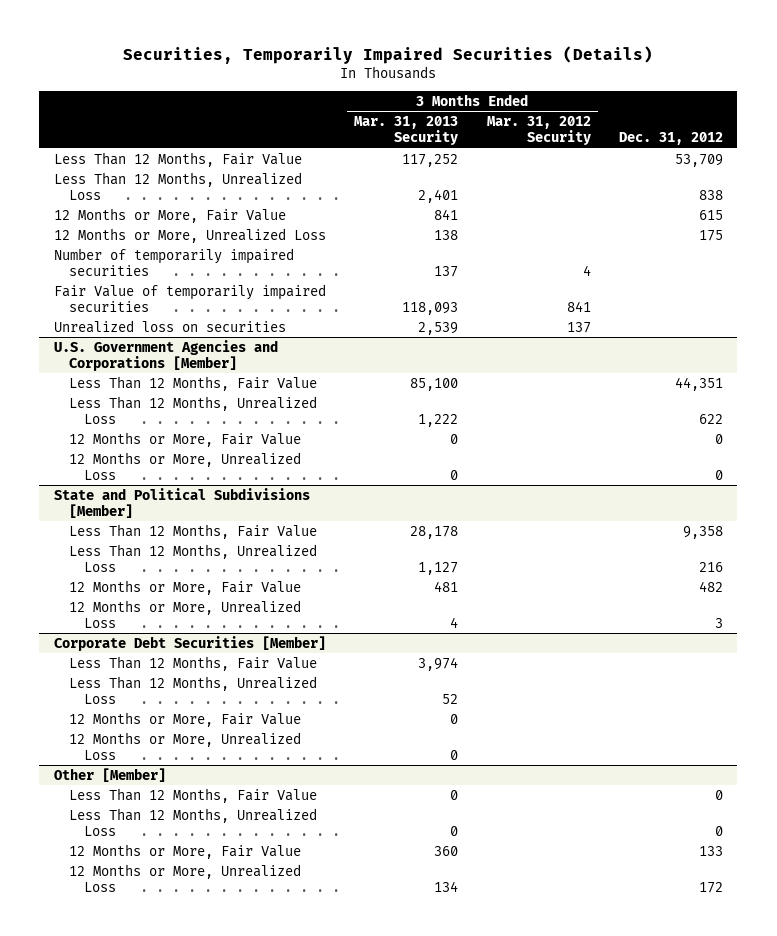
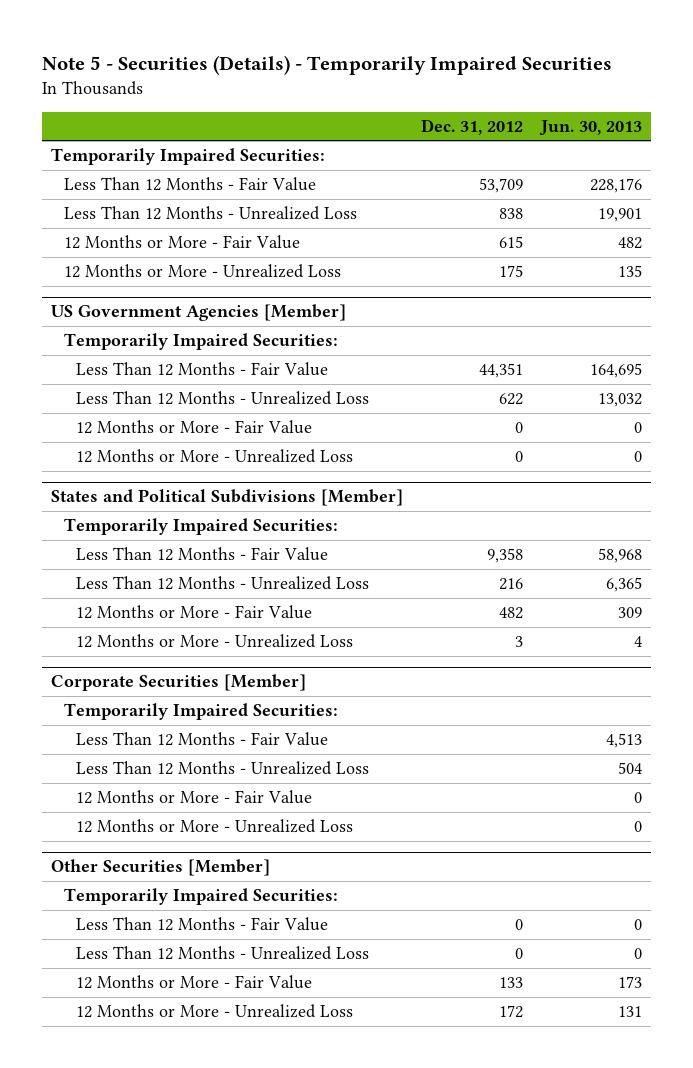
- Securities, Temporarily Impaired Securities (Details)
+ Note 5 - Securities (Details) - Temporarily Impaired Securities
- | 3 Months Ended Mar. 31, 2013 Security | 3 Months Ended Mar. 31, 2012 Security | Dec. 31, 2012
+ | Dec. 31, 2012 | Jun. 30, 2013
- Less Than 12 Months, Fair Value | 117,252 | | 53,709
- Less Than 12 Months, Unrealized Loss | 2,401 | | 838
- 12 Months or More, Fair Value | 841 | | 615
- 12 Months or More, Unrealized Loss | 138 | | 175
- Number of temporarily impaired securities | 137 | 4 |
- Fair Value of temporarily impaired securities | 118,093 | 841 |
- Unrealized loss on securities | 2,539 | 137 |
- U.S. Government Agencies and Corporations [Member]
- Less Than 12 Months, Fair Value | 85,100 | | 44,351
- Less Than 12 Months, Unrealized Loss | 1,222 | | 622
- 12 Months or More, Fair Value | 0 | | 0
- 12 Months or More, Unrealized Loss | 0 | | 0
- State and Political Subdivisions [Member]
- Less Than 12 Months, Fair Value | 28,178 | | 9,358
- Less Than 12 Months, Unrealized Loss | 1,127 | | 216
- 12 Months or More, Fair Value | 481 | | 482
- 12 Months or More, Unrealized Loss | 4 | | 3
- Corporate Debt Securities [Member]
- Less Than 12 Months, Fair Value | 3,974 | |
- Less Than 12 Months, Unrealized Loss | 52 | |
- 12 Months or More, Fair Value | 0 | |
- 12 Months or More, Unrealized Loss | 0 | |
- Other [Member]
- Less Than 12 Months, Fair Value | 0 | | 0
- Less Than 12 Months, Unrealized Loss | 0 | | 0
- 12 Months or More, Fair Value | 360 | | 133
- 12 Months or More, Unrealized Loss | 134 | | 172
+ Temporarily Impaired Securities:
+ Less Than 12 Months - Fair Value | 53,709 | 228,176
+ Less Than 12 Months - Unrealized Loss | 838 | 19,901
+ 12 Months or More - Fair Value | 615 | 482
+ 12 Months or More - Unrealized Loss | 175 | 135
+ US Government Agencies [Member]
+ Temporarily Impaired Securities:
+ Less Than 12 Months - Fair Value | 44,351 | 164,695
+ Less Than 12 Months - Unrealized Loss | 622 | 13,032
+ 12 Months or More - Fair Value | 0 | 0
+ 12 Months or More - Unrealized Loss | 0 | 0
+ States and Political Subdivisions [Member]
+ Temporarily Impaired Securities:
+ Less Than 12 Months - Fair Value | 9,358 | 58,968
+ Less Than 12 Months - Unrealized Loss | 216 | 6,365
+ 12 Months or More - Fair Value | 482 | 309
+ 12 Months or More - Unrealized Loss | 3 | 4
+ Corporate Securities [Member]
+ Temporarily Impaired Securities:
+ Less Than 12 Months - Fair Value | | 4,513
+ Less Than 12 Months - Unrealized Loss | | 504
+ 12 Months or More - Fair Value | | 0
+ 12 Months or More - Unrealized Loss | | 0
+ Other Securities [Member]
+ Temporarily Impaired Securities:
+ Less Than 12 Months - Fair Value | 0 | 0
+ Less Than 12 Months - Unrealized Loss | 0 | 0
+ 12 Months or More - Fair Value | 133 | 173
+ 12 Months or More - Unrealized Loss | 172 | 131

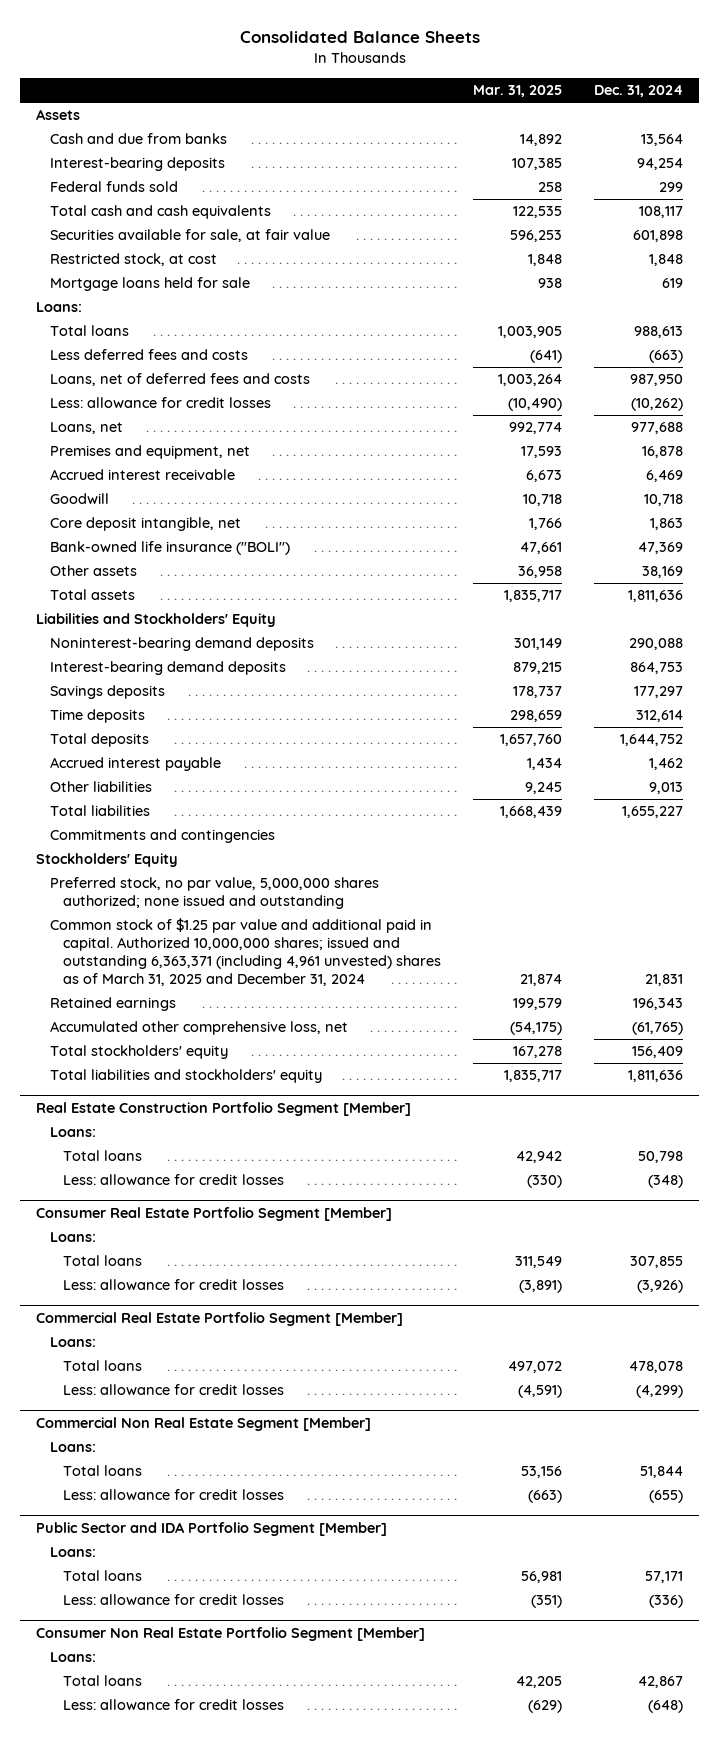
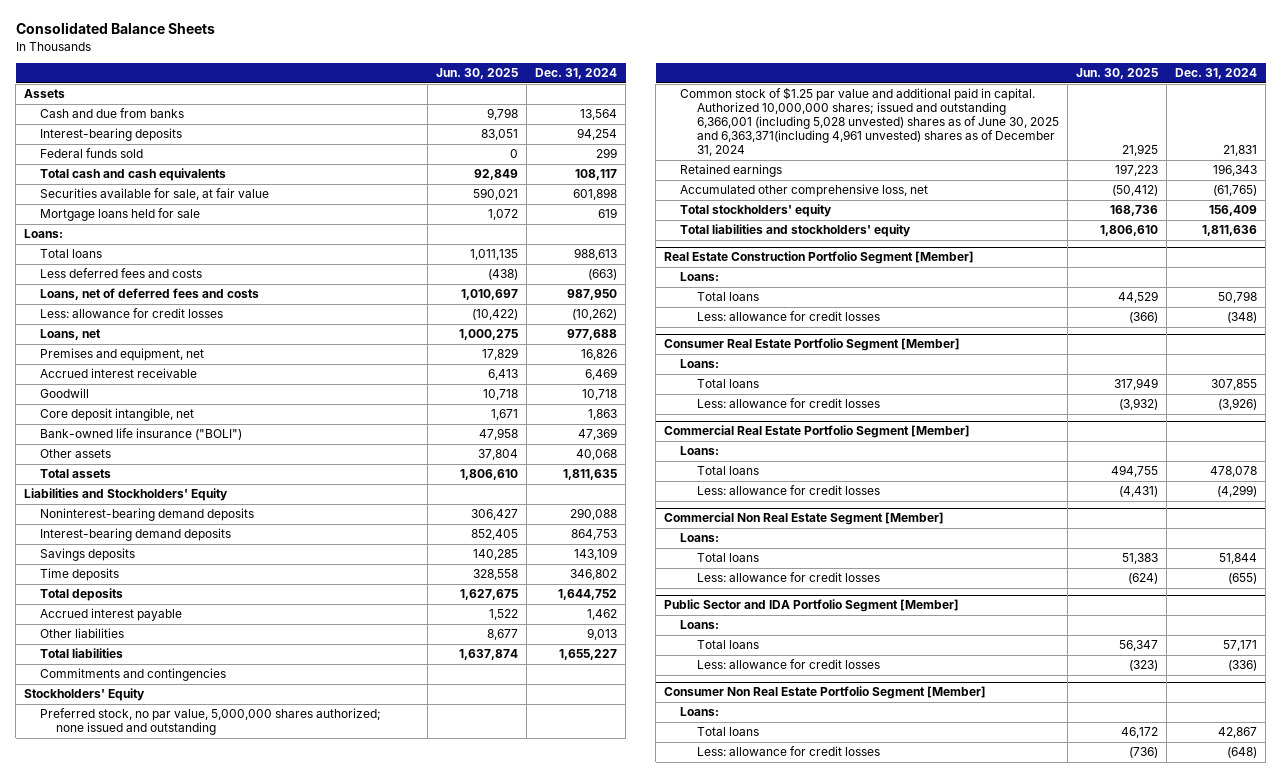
- | Mar. 31, 2025 | Dec. 31, 2024
+ | Jun. 30, 2025 | Dec. 31, 2024
- Restricted stock, at cost | 1,848 | 1,848
- Premises and equipment, net | 17,593 | 16,878
+ Premises and equipment, net | 17,829 | 16,826
- Other assets | 36,958 | 38,169
- Total assets | 1,835,717 | 1,811,636
+ Other assets | 37,804 | 40,068
+ Total assets | 1,806,610 | 1,811,635
- Savings deposits | 178,737 | 177,297
- Time deposits | 298,659 | 312,614
+ Savings deposits | 140,285 | 143,109
+ Time deposits | 328,558 | 346,802
- Common stock of $1.25 par value and additional paid in capital. Authorized 10,000,000 shares; issued and outstanding 6,363,371 (including 4,961 unvested) shares as of March 31, 2025 and December 31, 2024 | 21,874 | 21,831
+ Common stock of $1.25 par value and additional paid in capital. Authorized 10,000,000 shares; issued and outstanding 6,366,001 (including 5,028 unvested) shares as of June 30, 2025 and 6,363,371(including 4,961 unvested) shares as of December 31, 2024 | 21,925 | 21,831

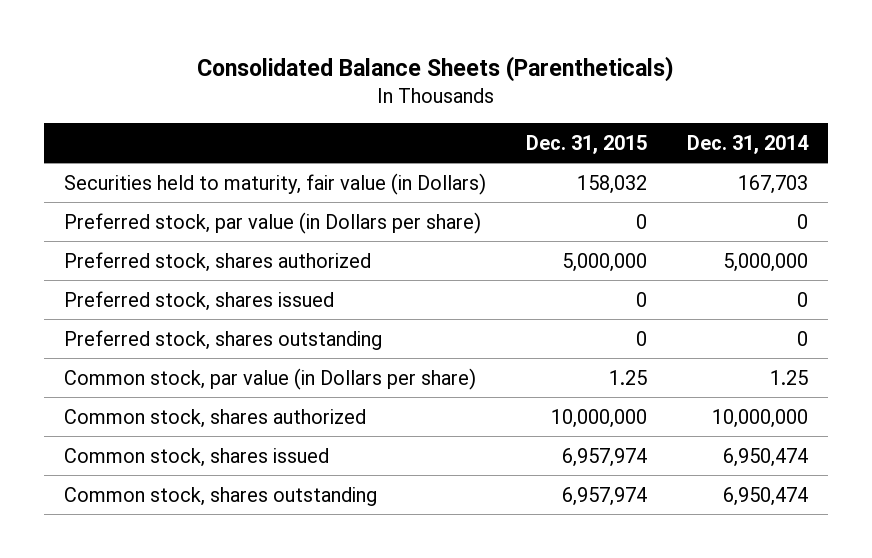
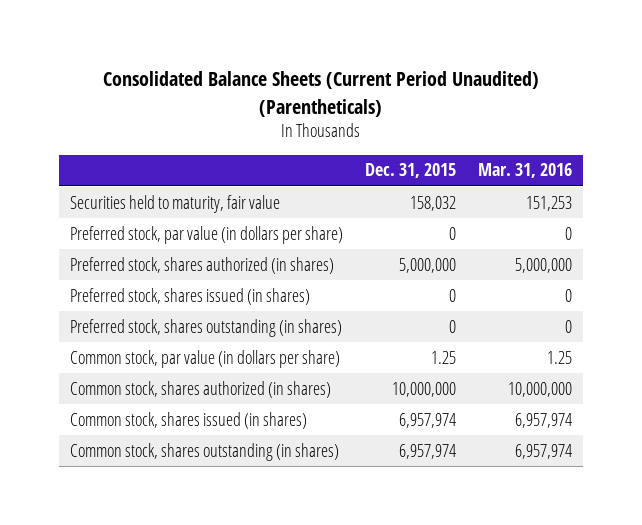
- Consolidated Balance Sheets (Parentheticals)
+ Consolidated Balance Sheets (Current Period Unaudited) (Parentheticals)
- | Dec. 31, 2015 | Dec. 31, 2014
+ | Dec. 31, 2015 | Mar. 31, 2016
- Securities held to maturity, fair value (in Dollars) | 158,032 | 167,703
- Preferred stock, par value (in Dollars per share) | 0 | 0
- Preferred stock, shares authorized | 5,000,000 | 5,000,000
- Preferred stock, shares issued | 0 | 0
- Preferred stock, shares outstanding | 0 | 0
- Common stock, par value (in Dollars per share) | 1.25 | 1.25
- Common stock, shares authorized | 10,000,000 | 10,000,000
- Common stock, shares issued | 6,957,974 | 6,950,474
- Common stock, shares outstanding | 6,957,974 | 6,950,474
+ Securities held to maturity, fair value | 158,032 | 151,253
+ Preferred stock, par value (in dollars per share) | 0 | 0
+ Preferred stock, shares authorized (in shares) | 5,000,000 | 5,000,000
+ Preferred stock, shares issued (in shares) | 0 | 0
+ Preferred stock, shares outstanding (in shares) | 0 | 0
+ Common stock, par value (in dollars per share) | 1.25 | 1.25
+ Common stock, shares authorized (in shares) | 10,000,000 | 10,000,000
+ Common stock, shares issued (in shares) | 6,957,974 | 6,957,974
+ Common stock, shares outstanding (in shares) | 6,957,974 | 6,957,974

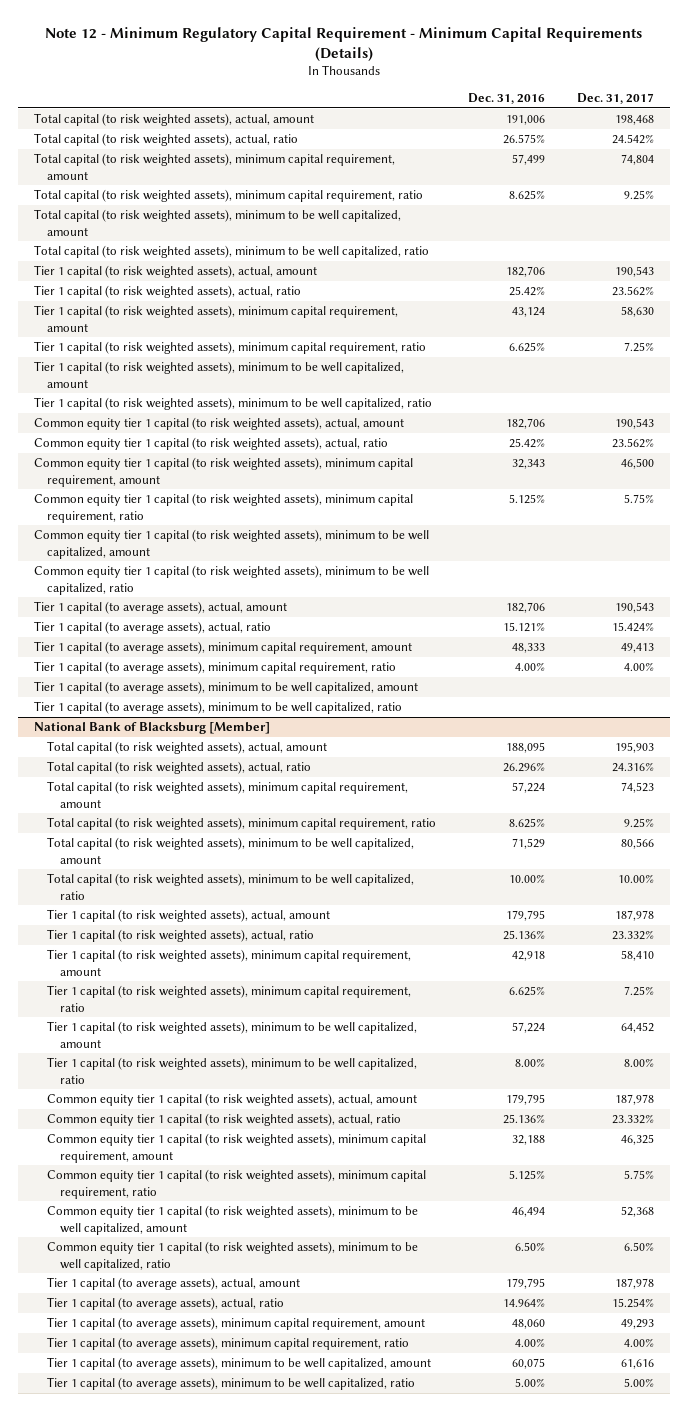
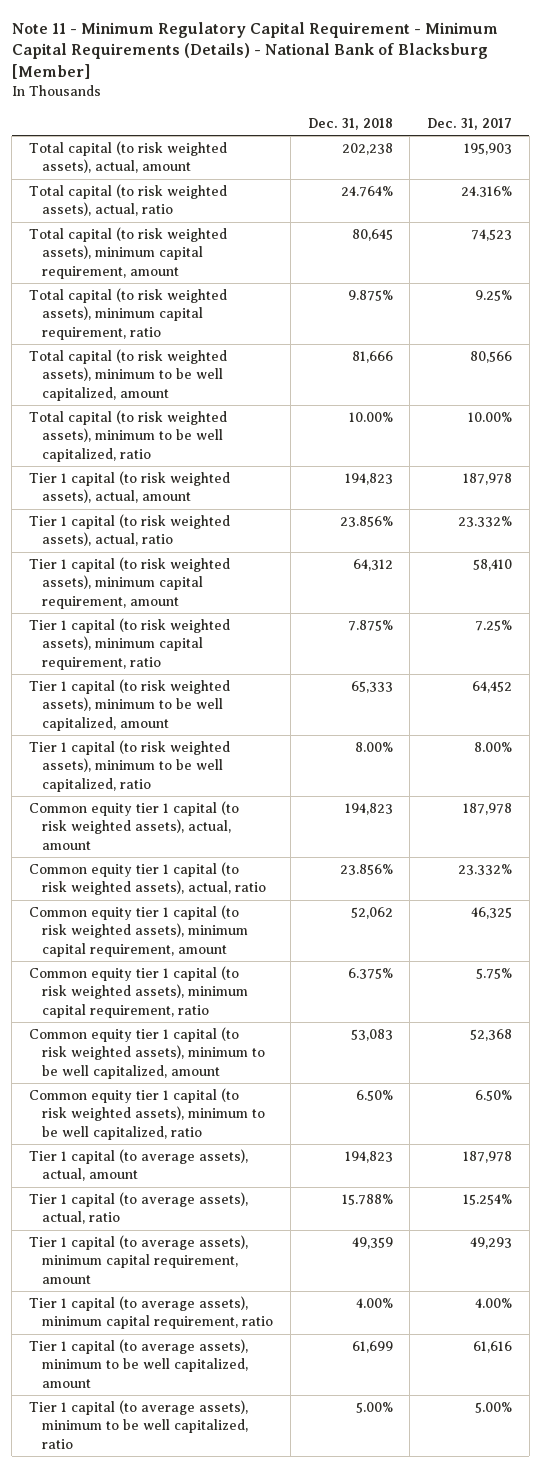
- Note 12 - Minimum Regulatory Capital Requirement - Minimum Capital Requirements (Details)
+ Note 11 - Minimum Regulatory Capital Requirement - Minimum Capital Requirements (Details) - National Bank of Blacksburg [Member]
- | Dec. 31, 2016 | Dec. 31, 2017
+ | Dec. 31, 2018 | Dec. 31, 2017
- Total capital (to risk weighted assets), actual, amount | 191,006 | 198,468
- Total capital (to risk weighted assets), actual, ratio | 26.575% | 24.542%
- Total capital (to risk weighted assets), minimum capital requirement, amount | 57,499 | 74,804
- Total capital (to risk weighted assets), minimum capital requirement, ratio | 8.625% | 9.25%
- Total capital (to risk weighted assets), minimum to be well capitalized, amount
- Total capital (to risk weighted assets), minimum to be well capitalized, ratio
- Tier 1 capital (to risk weighted assets), actual, amount | 182,706 | 190,543
- Tier 1 capital (to risk weighted assets), actual, ratio | 25.42% | 23.562%
- Tier 1 capital (to risk weighted assets), minimum capital requirement, amount | 43,124 | 58,630
- Tier 1 capital (to risk weighted assets), minimum capital requirement, ratio | 6.625% | 7.25%
- Tier 1 capital (to risk weighted assets), minimum to be well capitalized, amount
- Tier 1 capital (to risk weighted assets), minimum to be well capitalized, ratio
- Common equity tier 1 capital (to risk weighted assets), actual, amount | 182,706 | 190,543
- Common equity tier 1 capital (to risk weighted assets), actual, ratio | 25.42% | 23.562%
- Common equity tier 1 capital (to risk weighted assets), minimum capital requirement, amount | 32,343 | 46,500
- Common equity tier 1 capital (to risk weighted assets), minimum capital requirement, ratio | 5.125% | 5.75%
- Common equity tier 1 capital (to risk weighted assets), minimum to be well capitalized, amount
- Common equity tier 1 capital (to risk weighted assets), minimum to be well capitalized, ratio
- Tier 1 capital (to average assets), actual, amount | 182,706 | 190,543
- Tier 1 capital (to average assets), actual, ratio | 15.121% | 15.424%
- Tier 1 capital (to average assets), minimum capital requirement, amount | 48,333 | 49,413
- Tier 1 capital (to average assets), minimum capital requirement, ratio | 4.00% | 4.00%
- Tier 1 capital (to average assets), minimum to be well capitalized, amount
- Tier 1 capital (to average assets), minimum to be well capitalized, ratio
- National Bank of Blacksburg [Member]

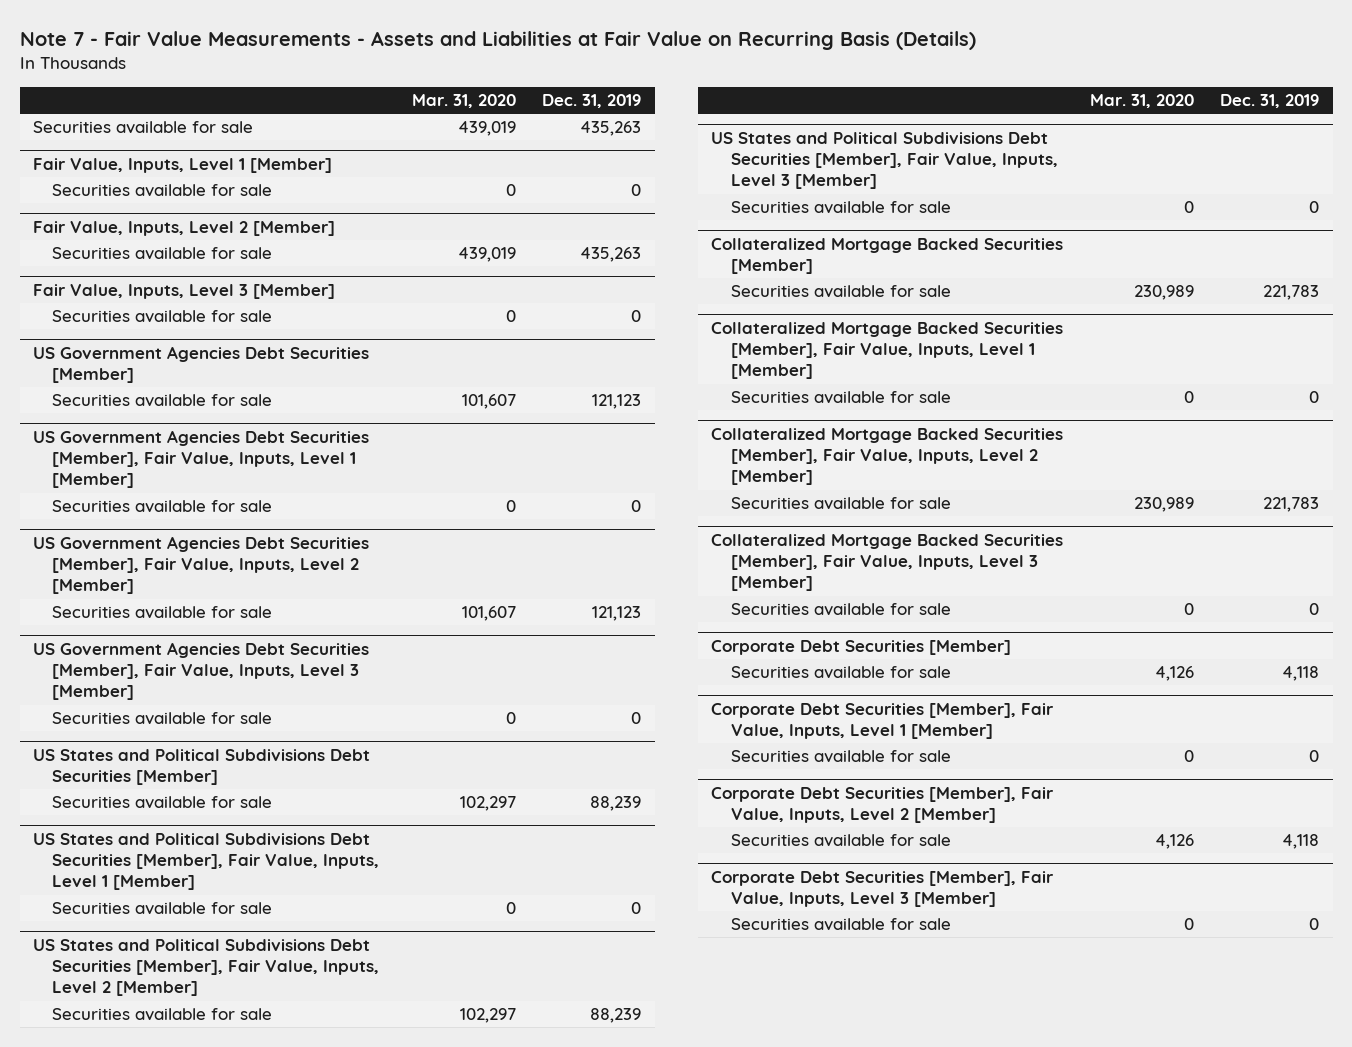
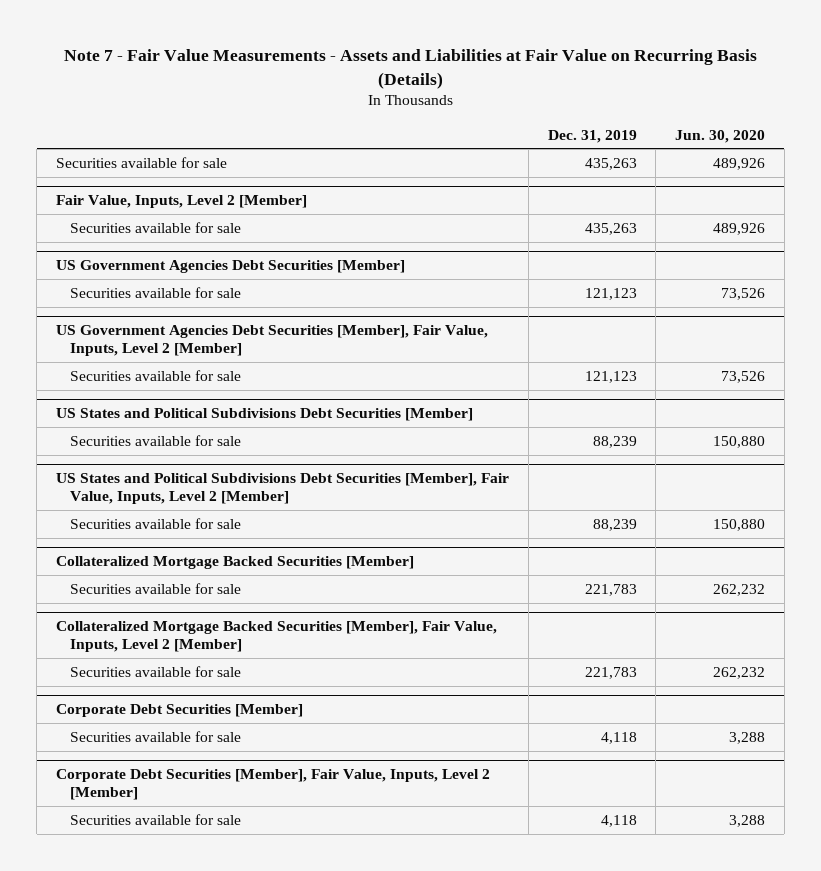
- | Mar. 31, 2020 | Dec. 31, 2019
+ | Dec. 31, 2019 | Jun. 30, 2020
- Fair Value, Inputs, Level 1 [Member]
- Securities available for sale | 0 | 0
- Fair Value, Inputs, Level 3 [Member]
- Securities available for sale | 0 | 0
- US Government Agencies Debt Securities [Member], Fair Value, Inputs, Level 1 [Member]
- Securities available for sale | 0 | 0
- US Government Agencies Debt Securities [Member], Fair Value, Inputs, Level 3 [Member]
- Securities available for sale | 0 | 0
- US States and Political Subdivisions Debt Securities [Member], Fair Value, Inputs, Level 1 [Member]
- Securities available for sale | 0 | 0
- US States and Political Subdivisions Debt Securities [Member], Fair Value, Inputs, Level 3 [Member]
- Securities available for sale | 0 | 0
- Collateralized Mortgage Backed Securities [Member], Fair Value, Inputs, Level 1 [Member]
- Securities available for sale | 0 | 0
- Collateralized Mortgage Backed Securities [Member], Fair Value, Inputs, Level 3 [Member]
- Securities available for sale | 0 | 0
- Corporate Debt Securities [Member], Fair Value, Inputs, Level 1 [Member]
- Securities available for sale | 0 | 0
- Corporate Debt Securities [Member], Fair Value, Inputs, Level 3 [Member]
- Securities available for sale | 0 | 0

